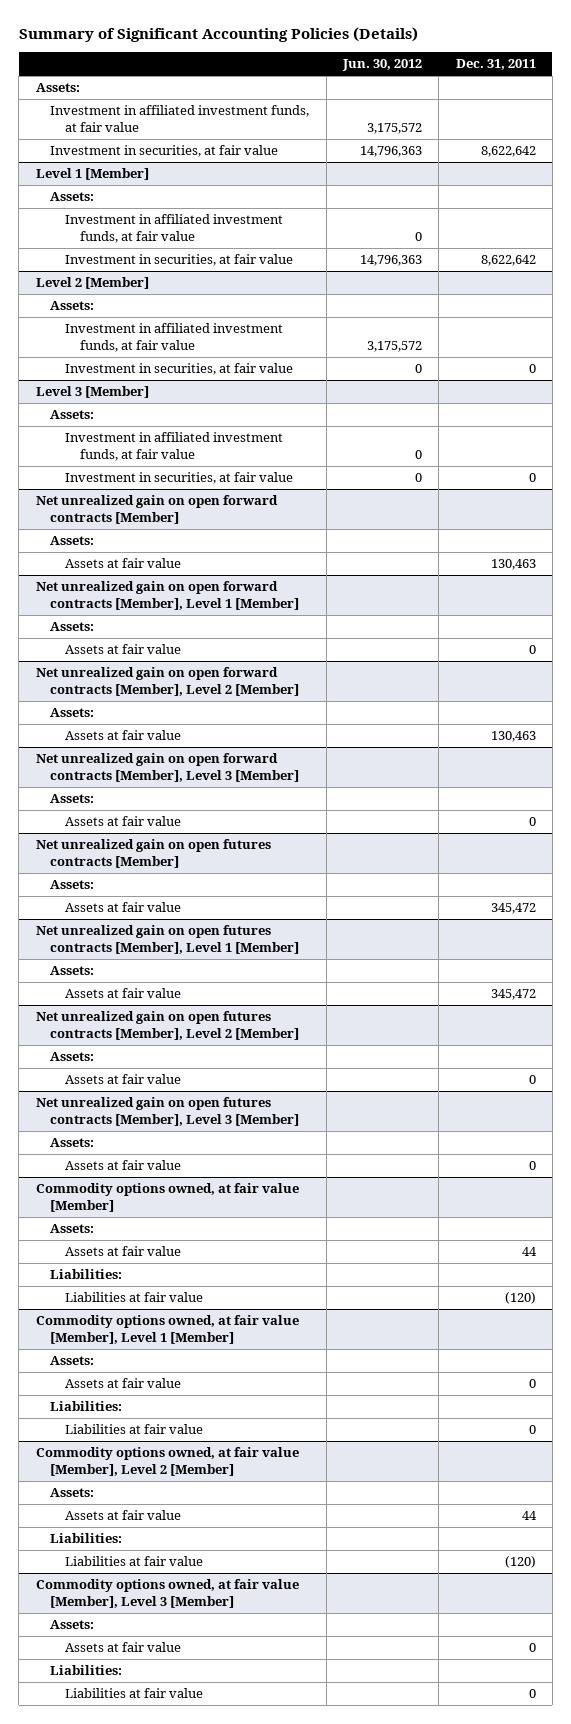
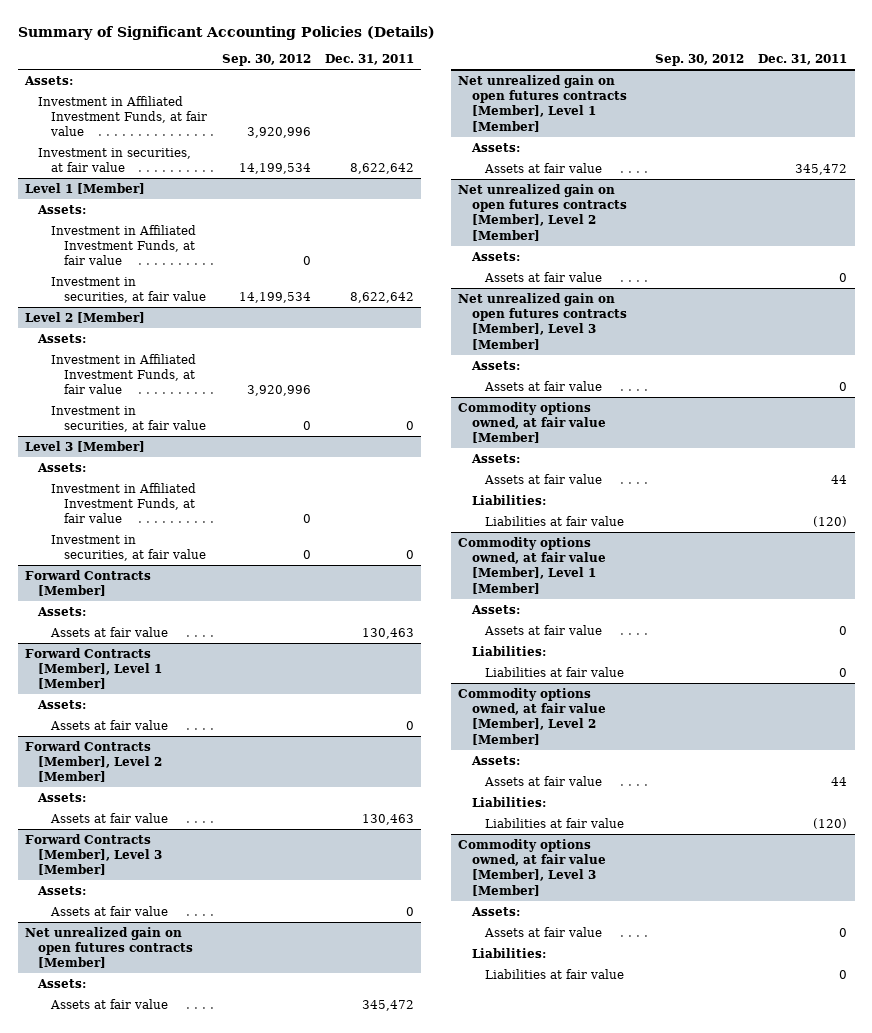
- | Jun. 30, 2012 | Dec. 31, 2011
+ | Sep. 30, 2012 | Dec. 31, 2011
- Investment in affiliated investment funds, at fair value | 3,175,572 |
+ Investment in Affiliated Investment Funds, at fair value | 3,920,996 |
@ Level 1 [Member]
- Investment in affiliated investment funds, at fair value | 0 |
+ Investment in Affiliated Investment Funds, at fair value | 0 |
@ Level 2 [Member]
- Investment in affiliated investment funds, at fair value | 3,175,572 |
+ Investment in Affiliated Investment Funds, at fair value | 3,920,996 |
@ Level 3 [Member]
- Investment in affiliated investment funds, at fair value | 0 |
+ Investment in Affiliated Investment Funds, at fair value | 0 |
- Net unrealized gain on open forward contracts [Member]
+ Forward Contracts [Member]
- Net unrealized gain on open forward contracts [Member], Level 1 [Member]
+ Forward Contracts [Member], Level 1 [Member]
- Net unrealized gain on open forward contracts [Member], Level 2 [Member]
+ Forward Contracts [Member], Level 2 [Member]
- Net unrealized gain on open forward contracts [Member], Level 3 [Member]
+ Forward Contracts [Member], Level 3 [Member]

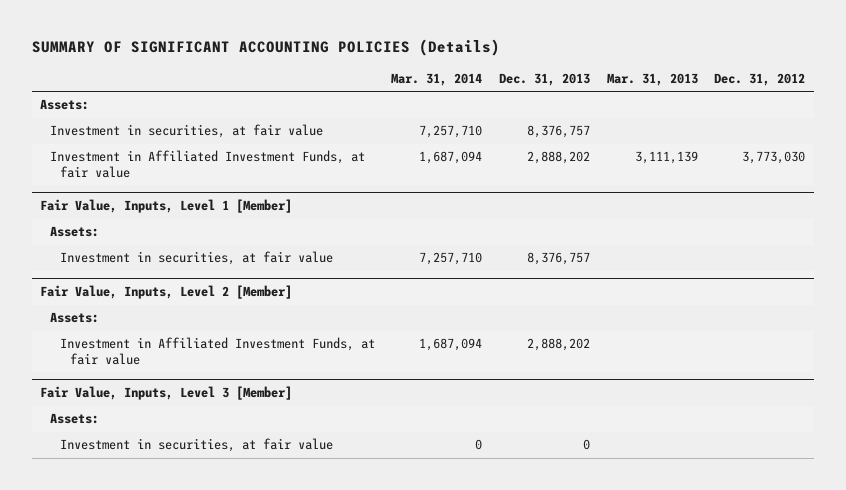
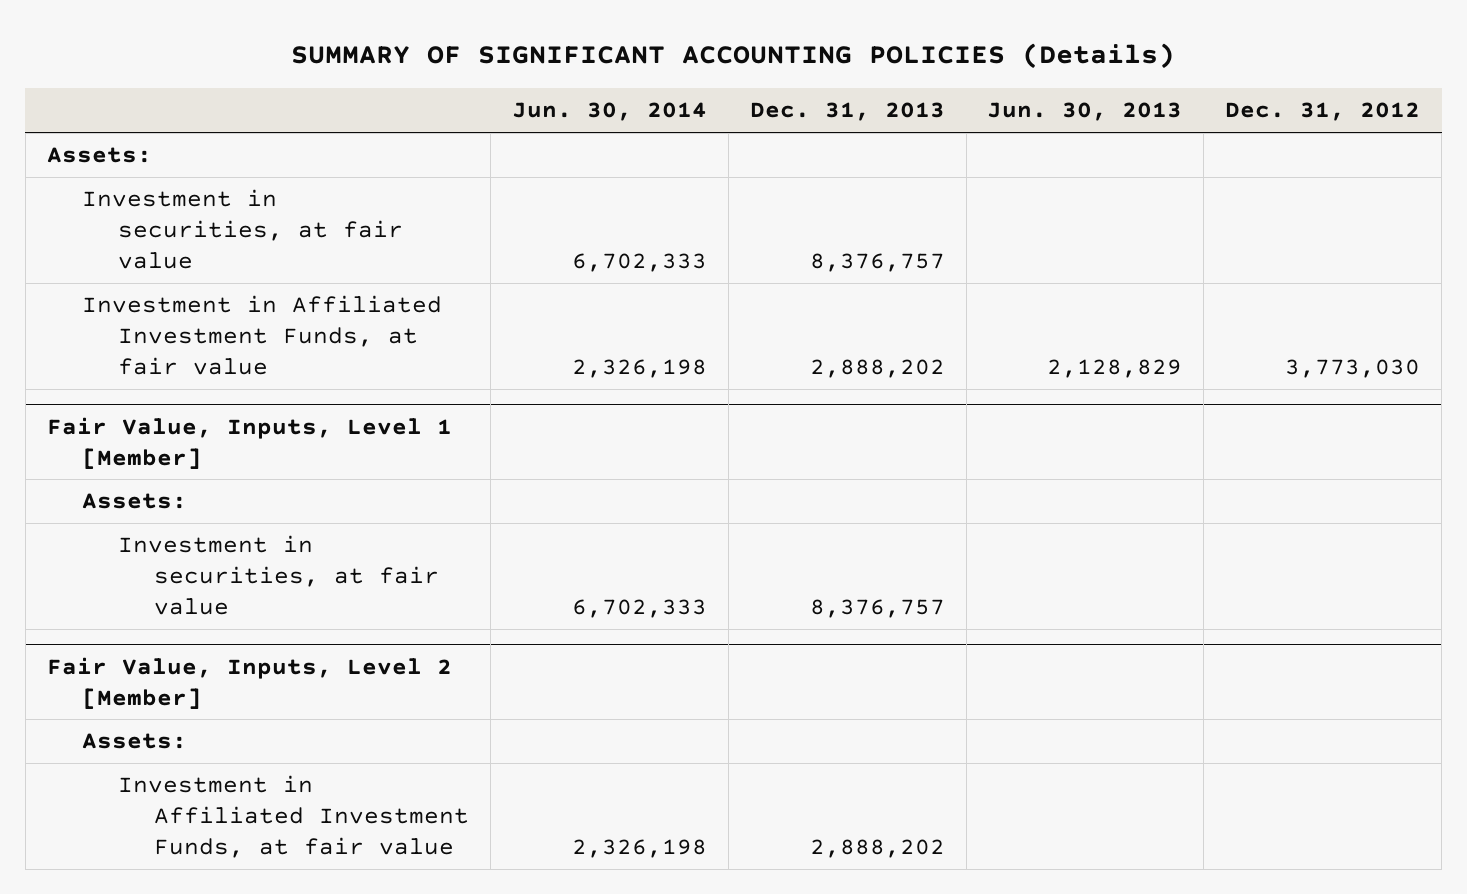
- | Mar. 31, 2014 | Dec. 31, 2013 | Mar. 31, 2013 | Dec. 31, 2012
+ | Jun. 30, 2014 | Dec. 31, 2013 | Jun. 30, 2013 | Dec. 31, 2012
- Fair Value, Inputs, Level 3 [Member]
- Assets:
- Investment in securities, at fair value | 0 | 0 | |

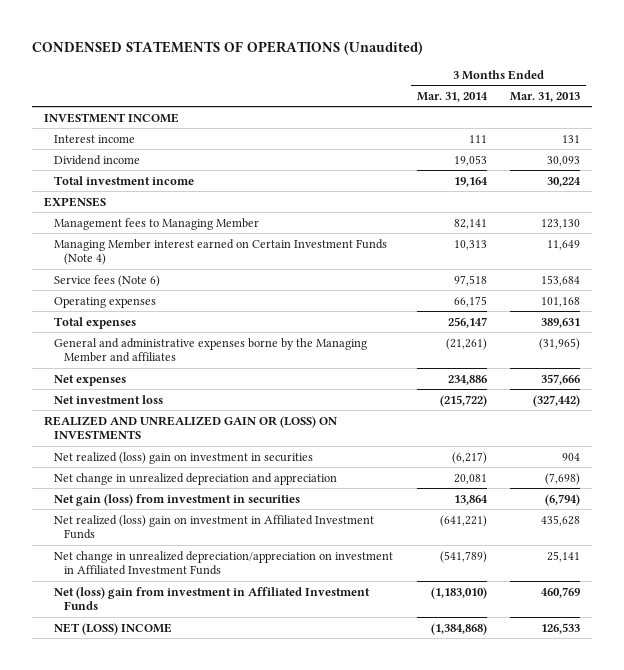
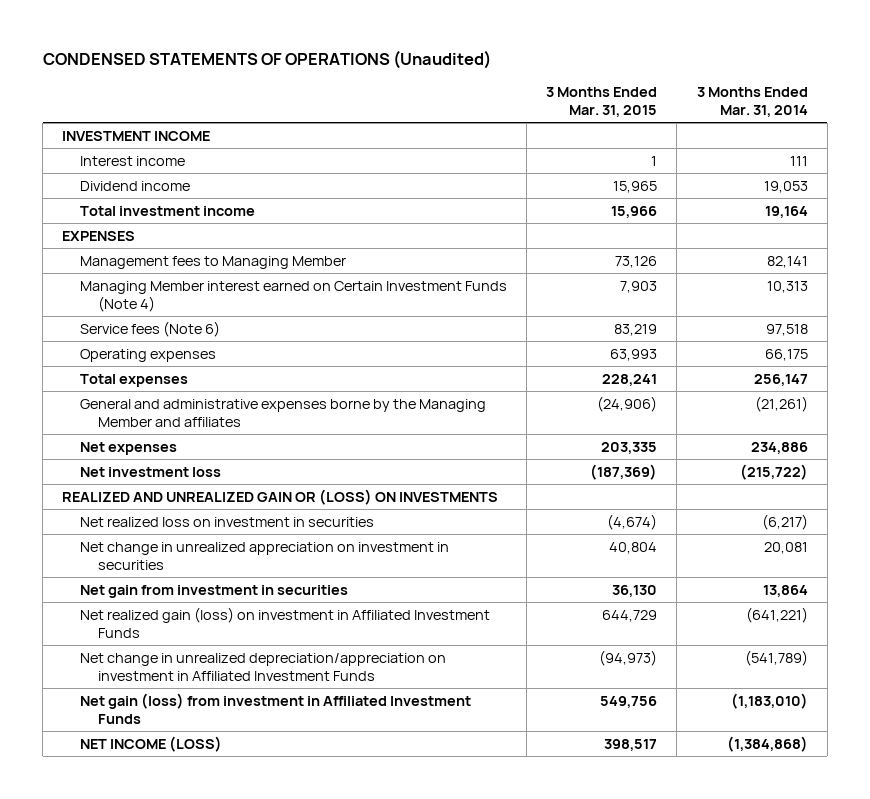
- | 3 Months Ended Mar. 31, 2014 | 3 Months Ended Mar. 31, 2013
+ | 3 Months Ended Mar. 31, 2015 | 3 Months Ended Mar. 31, 2014
- Net realized (loss) gain on investment in securities | (6,217) | 904
- Net change in unrealized depreciation and appreciation | 20,081 | (7,698)
- Net gain (loss) from investment in securities | 13,864 | (6,794)
- Net realized (loss) gain on investment in Affiliated Investment Funds | (641,221) | 435,628
+ Net realized loss on investment in securities | (4,674) | (6,217)
+ Net change in unrealized appreciation on investment in securities | 40,804 | 20,081
+ Net gain from investment in securities | 36,130 | 13,864
+ Net realized gain (loss) on investment in Affiliated Investment Funds | 644,729 | (641,221)
- Net (loss) gain from investment in Affiliated Investment Funds | (1,183,010) | 460,769
- NET (LOSS) INCOME | (1,384,868) | 126,533
+ Net gain (loss) from investment in Affiliated Investment Funds | 549,756 | (1,183,010)
+ NET INCOME (LOSS) | 398,517 | (1,384,868)

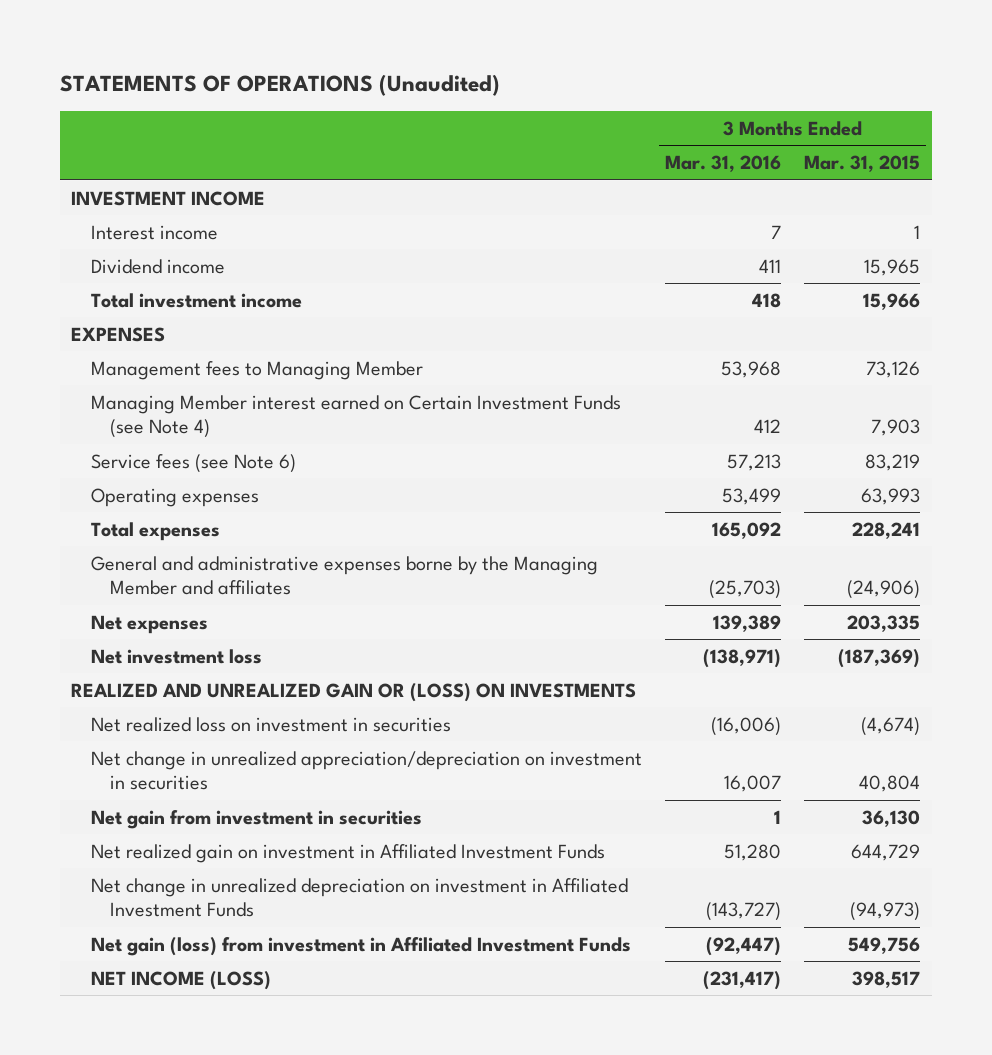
- CONDENSED STATEMENTS OF OPERATIONS (Unaudited)
+ STATEMENTS OF OPERATIONS (Unaudited)
- | 3 Months Ended Mar. 31, 2015 | 3 Months Ended Mar. 31, 2014
+ | 3 Months Ended Mar. 31, 2016 | 3 Months Ended Mar. 31, 2015
- Managing Member interest earned on Certain Investment Funds (Note 4) | 7,903 | 10,313
- Service fees (Note 6) | 83,219 | 97,518
+ Managing Member interest earned on Certain Investment Funds (see Note 4) | 412 | 7,903
+ Service fees (see Note 6) | 57,213 | 83,219
- Net change in unrealized appreciation on investment in securities | 40,804 | 20,081
+ Net change in unrealized appreciation/depreciation on investment in securities | 16,007 | 40,804
- Net realized gain (loss) on investment in Affiliated Investment Funds | 644,729 | (641,221)
- Net change in unrealized depreciation/appreciation on investment in Affiliated Investment Funds | (94,973) | (541,789)
+ Net realized gain on investment in Affiliated Investment Funds | 51,280 | 644,729
+ Net change in unrealized depreciation on investment in Affiliated Investment Funds | (143,727) | (94,973)

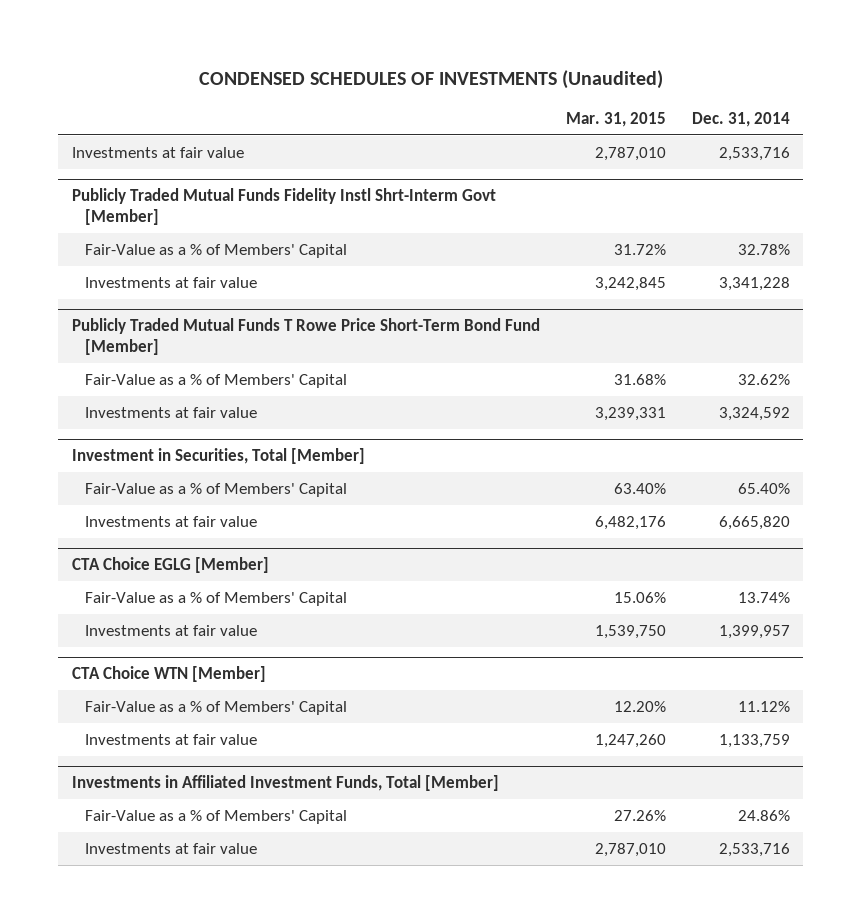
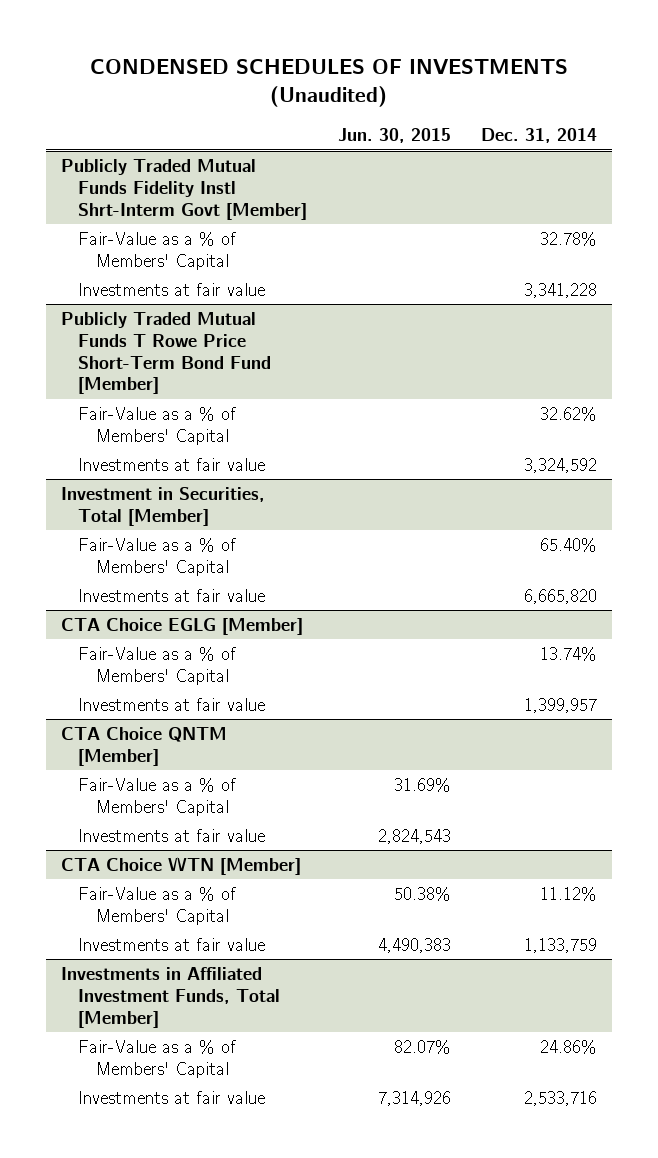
- | Mar. 31, 2015 | Dec. 31, 2014
+ | Jun. 30, 2015 | Dec. 31, 2014
- Investments at fair value | 2,787,010 | 2,533,716
+ CTA Choice QNTM [Member]
+ Fair-Value as a % of Members' Capital | 31.69% |
+ Investments at fair value | 2,824,543 |

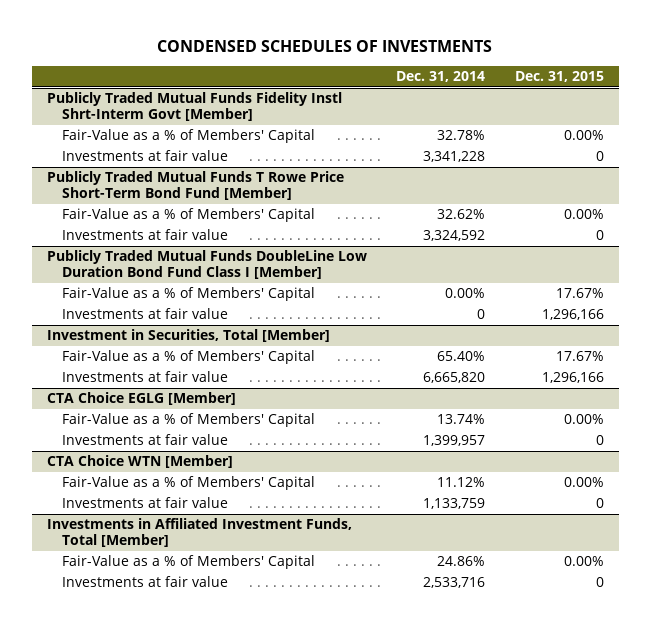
- CONDENSED SCHEDULES OF INVESTMENTS (Unaudited)
+ CONDENSED SCHEDULES OF INVESTMENTS
- | Jun. 30, 2015 | Dec. 31, 2014
+ | Dec. 31, 2014 | Dec. 31, 2015
+ Publicly Traded Mutual Funds DoubleLine Low Duration Bond Fund Class I [Member]
+ Fair-Value as a % of Members' Capital | 0.00% | 17.67%
+ Investments at fair value | 0 | 1,296,166
- CTA Choice QNTM [Member]
- Fair-Value as a % of Members' Capital | 31.69% |
- Investments at fair value | 2,824,543 |

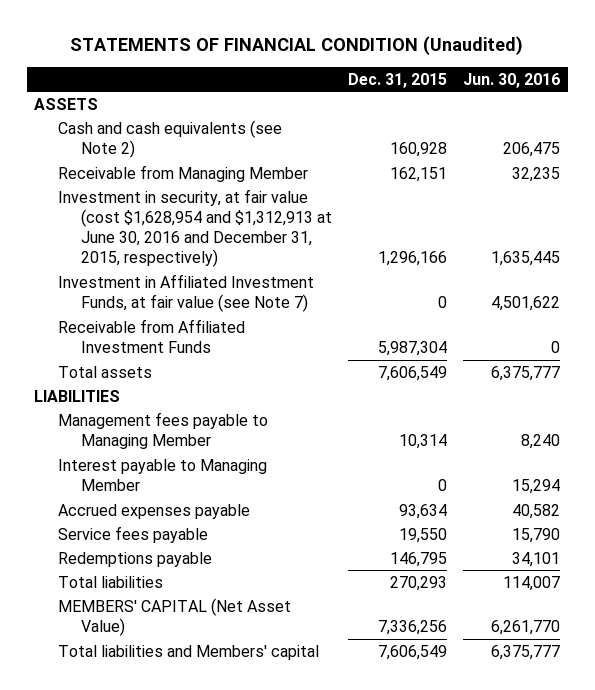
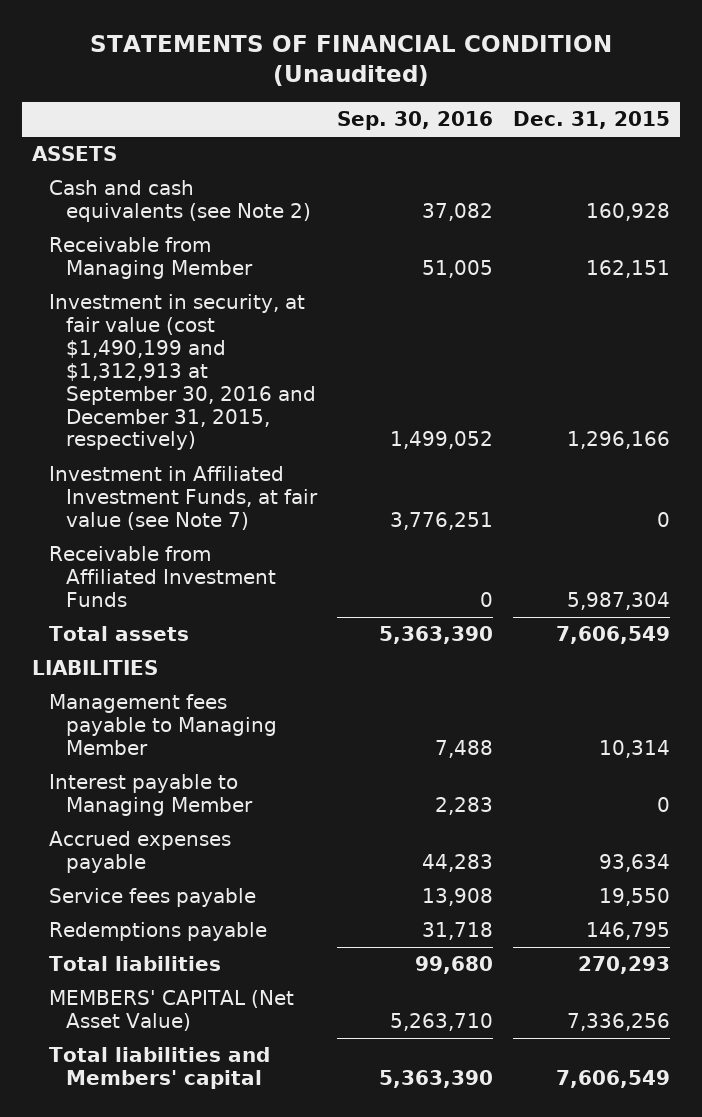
- | Dec. 31, 2015 | Jun. 30, 2016
+ | Sep. 30, 2016 | Dec. 31, 2015
- Investment in security, at fair value (cost $1,628,954 and $1,312,913 at June 30, 2016 and December 31, 2015, respectively) | 1,296,166 | 1,635,445
+ Investment in security, at fair value (cost $1,490,199 and $1,312,913 at September 30, 2016 and December 31, 2015, respectively) | 1,499,052 | 1,296,166

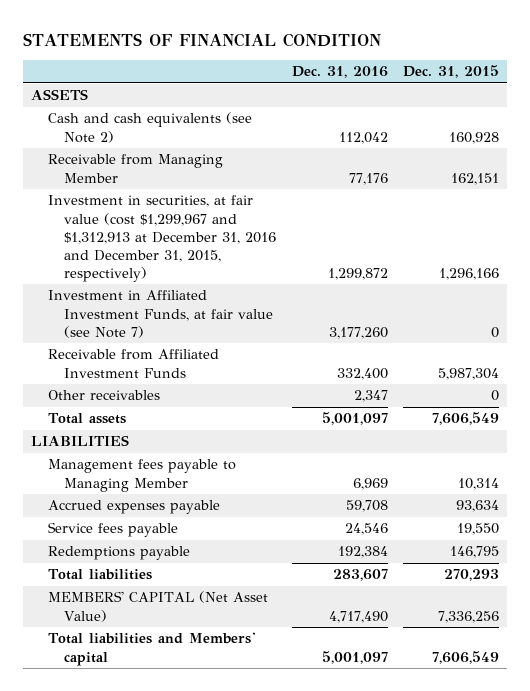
- STATEMENTS OF FINANCIAL CONDITION (Unaudited)
+ STATEMENTS OF FINANCIAL CONDITION
- | Sep. 30, 2016 | Dec. 31, 2015
+ | Dec. 31, 2016 | Dec. 31, 2015
- Investment in security, at fair value (cost $1,490,199 and $1,312,913 at September 30, 2016 and December 31, 2015, respectively) | 1,499,052 | 1,296,166
+ Investment in securities, at fair value (cost $1,299,967 and $1,312,913 at December 31, 2016 and December 31, 2015, respectively) | 1,299,872 | 1,296,166
+ Other receivables | 2,347 | 0
- Interest payable to Managing Member | 2,283 | 0

